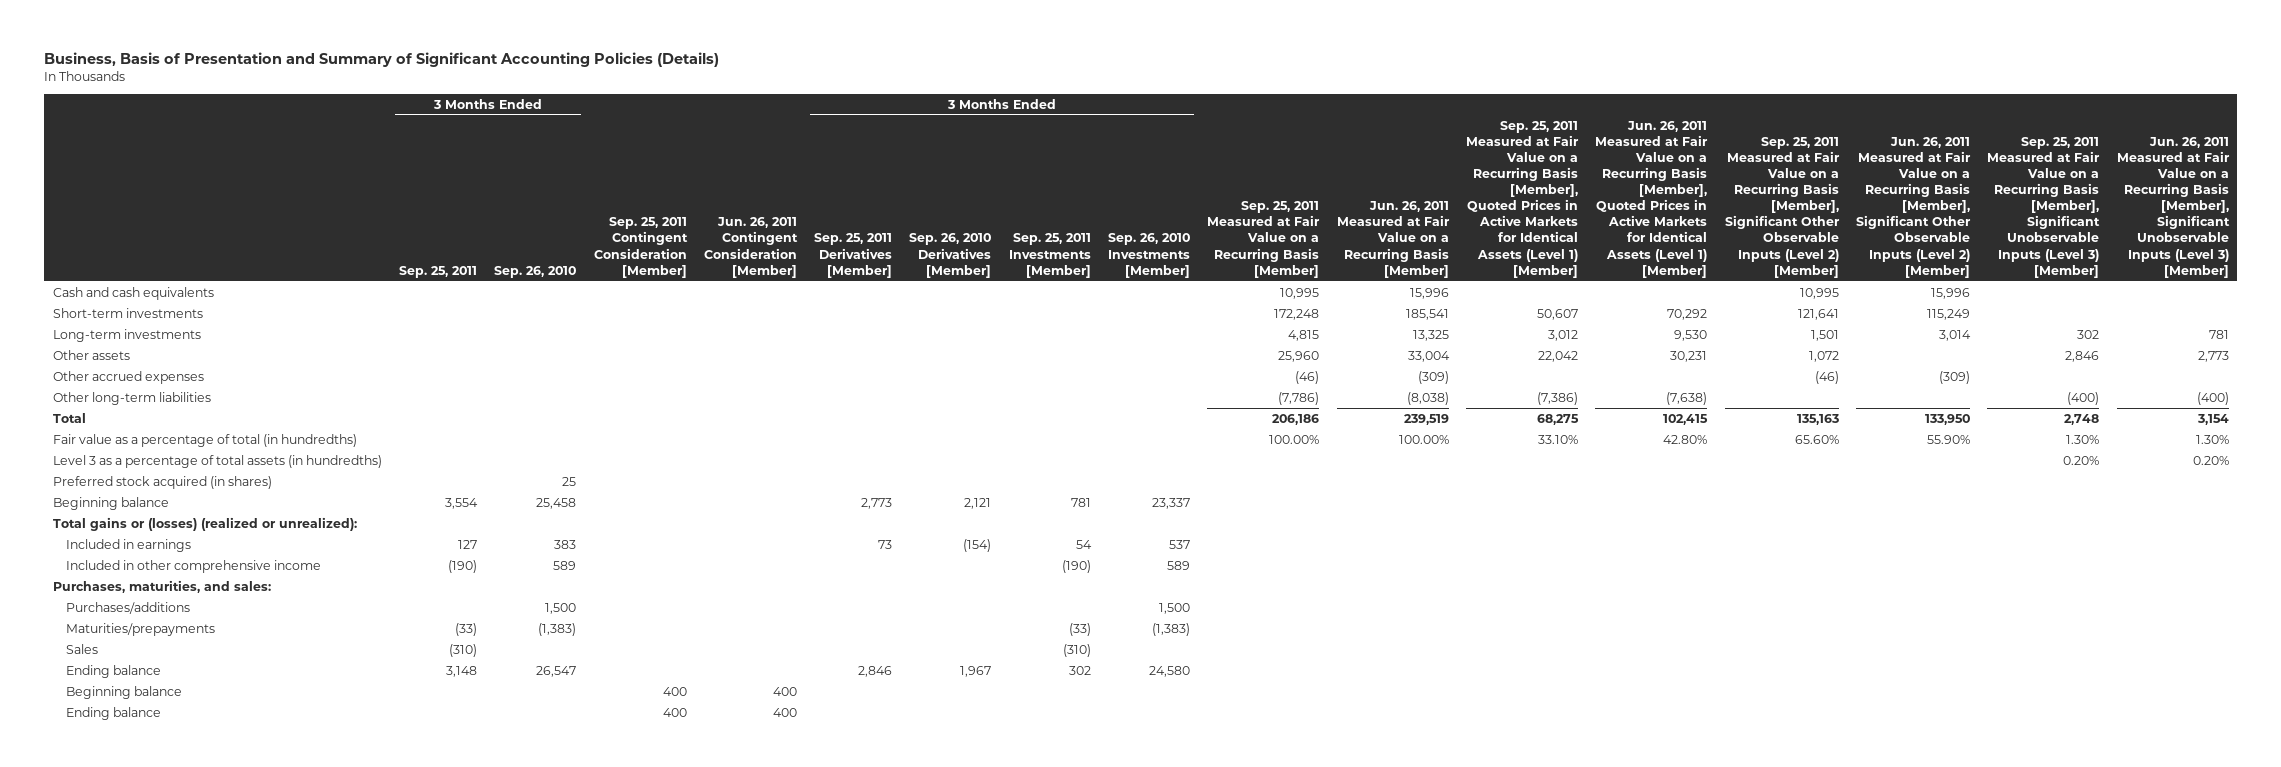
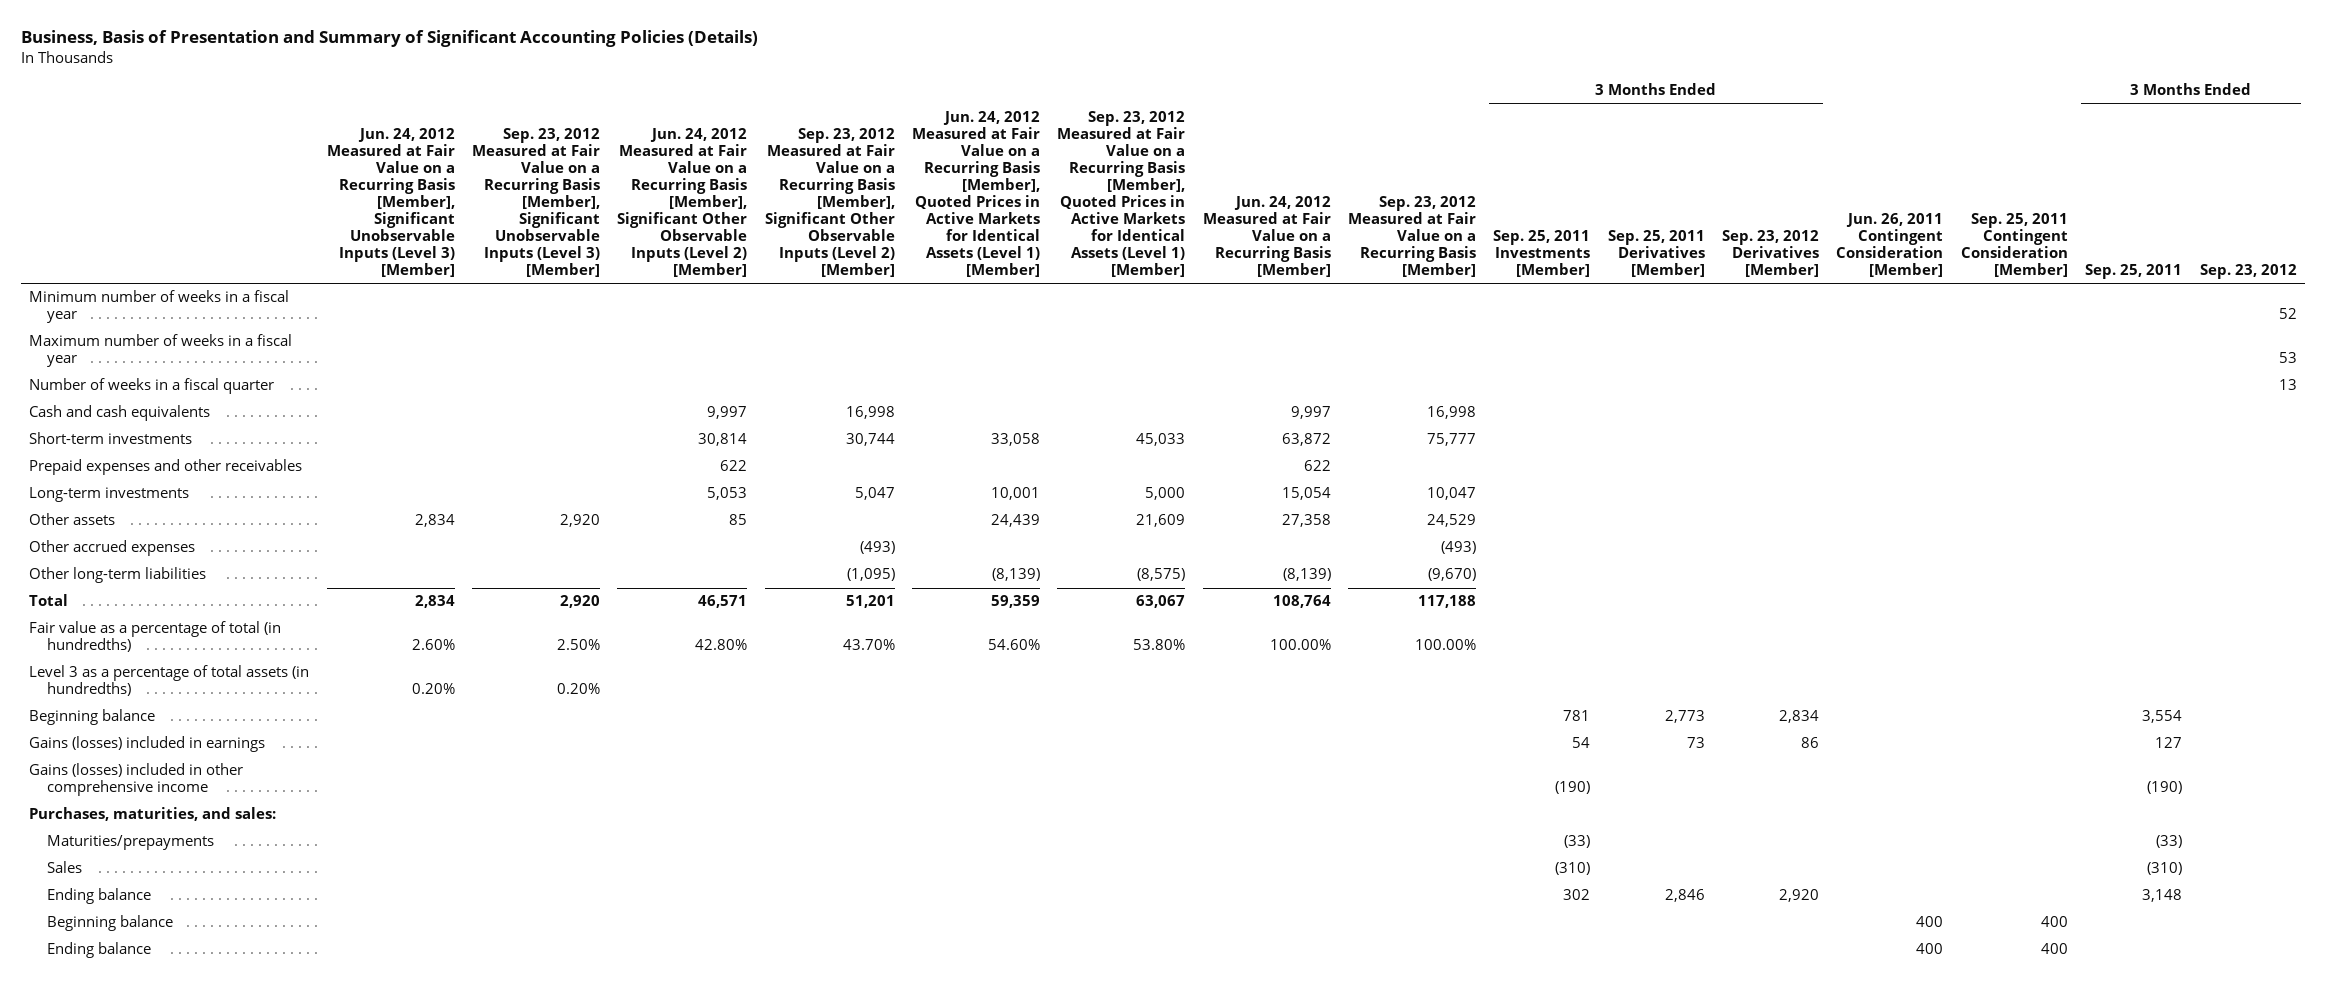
- | 3 Months Ended Sep. 25, 2011 | 3 Months Ended Sep. 26, 2010 | Sep. 25, 2011 Contingent Consideration [Member] | Jun. 26, 2011 Contingent Consideration [Member] | 3 Months Ended Sep. 25, 2011 Derivatives [Member] | 3 Months Ended Sep. 26, 2010 Derivatives [Member] | 3 Months Ended Sep. 25, 2011 Investments [Member] | 3 Months Ended Sep. 26, 2010 Investments [Member] | Sep. 25, 2011 Measured at Fair Value on a Recurring Basis [Member] | Jun. 26, 2011 Measured at Fair Value on a Recurring Basis [Member] | Sep. 25, 2011 Measured at Fair Value on a Recurring Basis [Member], Quoted Prices in Active Markets for Identical Assets (Level 1) [Member] | Jun. 26, 2011 Measured at Fair Value on a Recurring Basis [Member], Quoted Prices in Active Markets for Identical Assets (Level 1) [Member] | Sep. 25, 2011 Measured at Fair Value on a Recurring Basis [Member], Significant Other Observable Inputs (Level 2) [Member] | Jun. 26, 2011 Measured at Fair Value on a Recurring Basis [Member], Significant Other Observable Inputs (Level 2) [Member] | Sep. 25, 2011 Measured at Fair Value on a Recurring Basis [Member], Significant Unobservable Inputs (Level 3) [Member] | Jun. 26, 2011 Measured at Fair Value on a Recurring Basis [Member], Significant Unobservable Inputs (Level 3) [Member]
+ | Jun. 24, 2012 Measured at Fair Value on a Recurring Basis [Member], Significant Unobservable Inputs (Level 3) [Member] | Sep. 23, 2012 Measured at Fair Value on a Recurring Basis [Member], Significant Unobservable Inputs (Level 3) [Member] | Jun. 24, 2012 Measured at Fair Value on a Recurring Basis [Member], Significant Other Observable Inputs (Level 2) [Member] | Sep. 23, 2012 Measured at Fair Value on a Recurring Basis [Member], Significant Other Observable Inputs (Level 2) [Member] | Jun. 24, 2012 Measured at Fair Value on a Recurring Basis [Member], Quoted Prices in Active Markets for Identical Assets (Level 1) [Member] | Sep. 23, 2012 Measured at Fair Value on a Recurring Basis [Member], Quoted Prices in Active Markets for Identical Assets (Level 1) [Member] | Jun. 24, 2012 Measured at Fair Value on a Recurring Basis [Member] | Sep. 23, 2012 Measured at Fair Value on a Recurring Basis [Member] | 3 Months Ended Sep. 25, 2011 Investments [Member] | 3 Months Ended Sep. 25, 2011 Derivatives [Member] | 3 Months Ended Sep. 23, 2012 Derivatives [Member] | Jun. 26, 2011 Contingent Consideration [Member] | Sep. 25, 2011 Contingent Consideration [Member] | 3 Months Ended Sep. 25, 2011 | 3 Months Ended Sep. 23, 2012
+ Minimum number of weeks in a fiscal year | | | | | | | | | | | | | | | 52
+ Maximum number of weeks in a fiscal year | | | | | | | | | | | | | | | 53
+ Number of weeks in a fiscal quarter | | | | | | | | | | | | | | | 13
+ Prepaid expenses and other receivables | | | 622 | | | | 622 | | | | | | | |
- Preferred stock acquired (in shares) | | 25 | | | | | | | | | | | | | |
- Total gains or (losses) (realized or unrealized):
- Included in earnings | 127 | 383 | | | 73 | (154) | 54 | 537 | | | | | | | |
- Included in other comprehensive income | (190) | 589 | | | | | (190) | 589 | | | | | | | |
+ Gains (losses) included in earnings | | | | | | | | | 54 | 73 | 86 | | | 127 |
+ Gains (losses) included in other comprehensive income | | | | | | | | | (190) | | | | | (190) |
- Purchases/additions | | 1,500 | | | | | | 1,500 | | | | | | | |

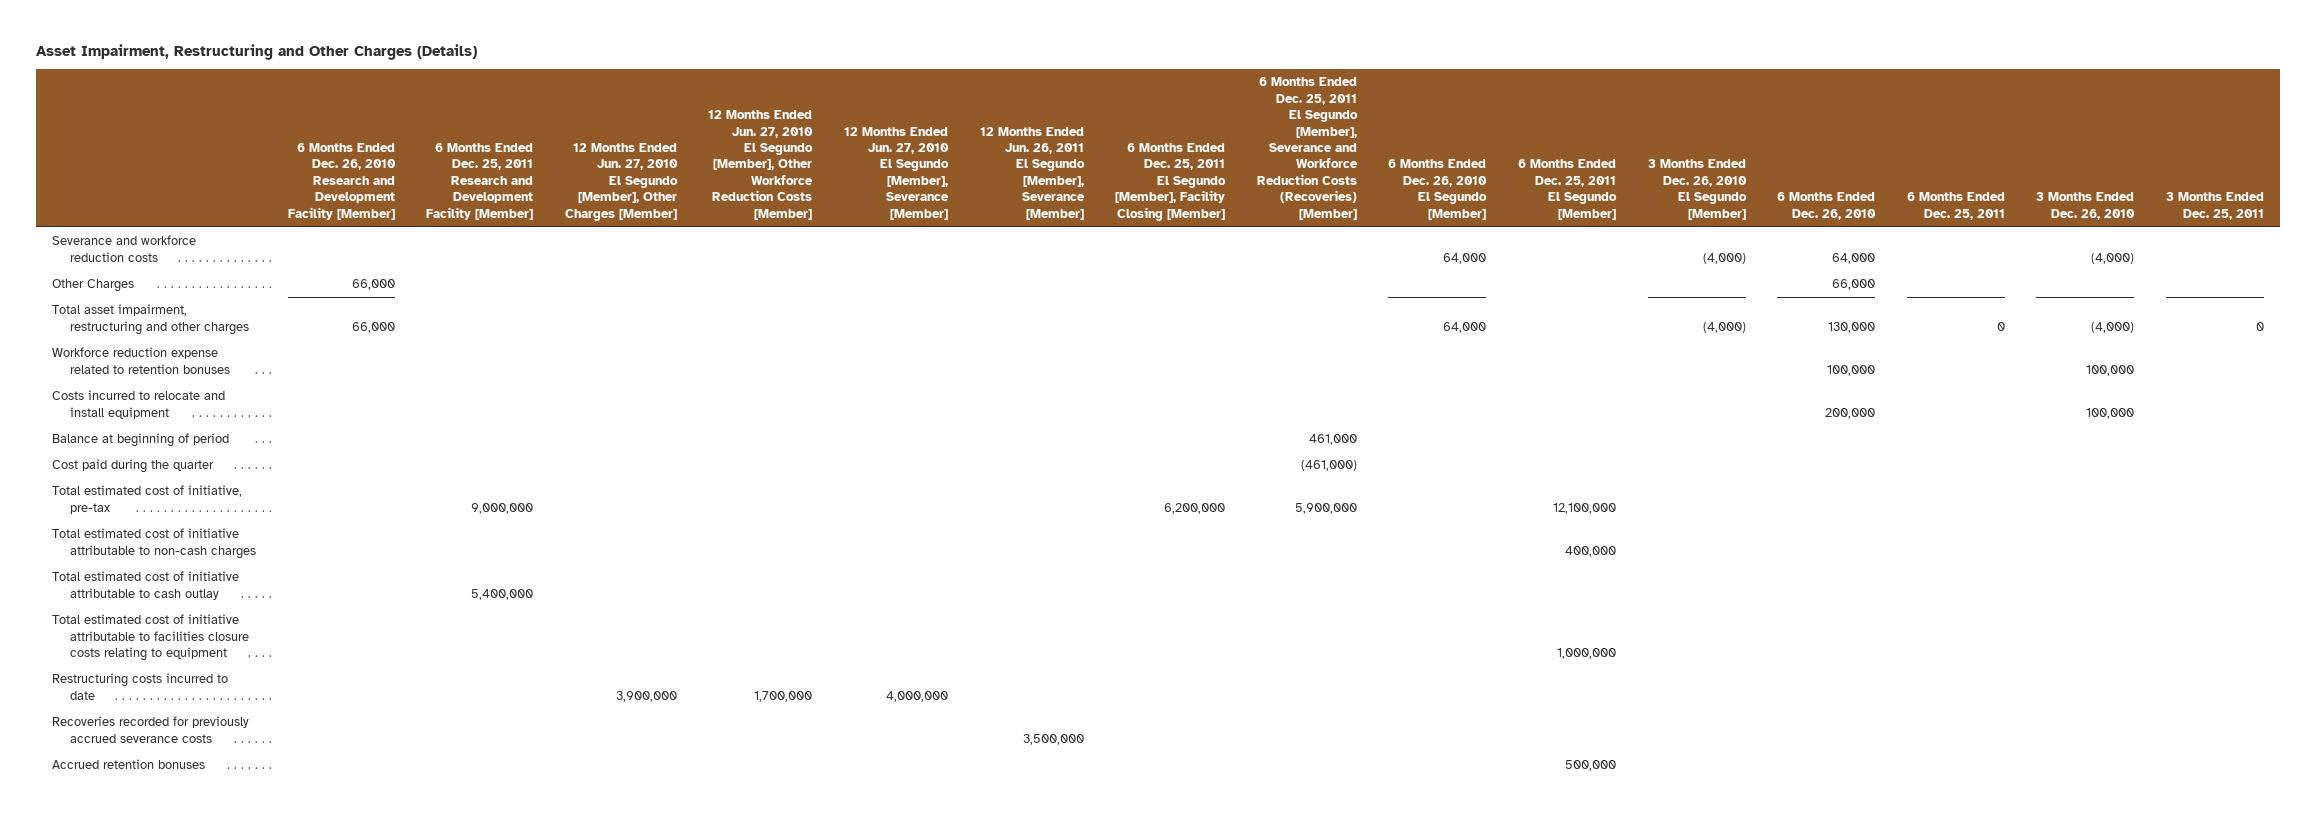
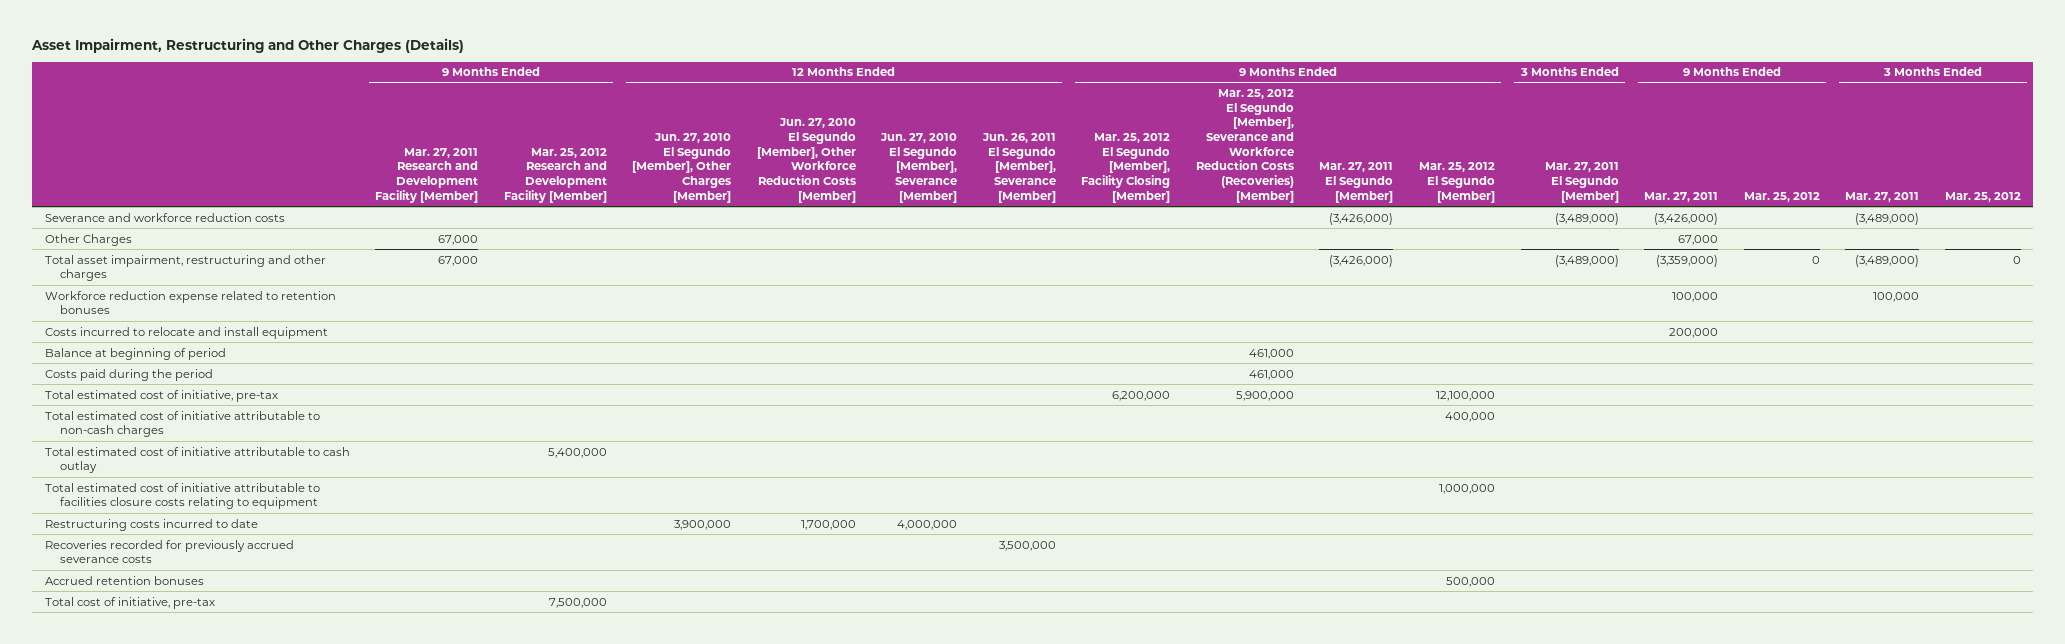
- | 6 Months Ended Dec. 26, 2010 Research and Development Facility [Member] | 6 Months Ended Dec. 25, 2011 Research and Development Facility [Member] | 12 Months Ended Jun. 27, 2010 El Segundo [Member], Other Charges [Member] | 12 Months Ended Jun. 27, 2010 El Segundo [Member], Other Workforce Reduction Costs [Member] | 12 Months Ended Jun. 27, 2010 El Segundo [Member], Severance [Member] | 12 Months Ended Jun. 26, 2011 El Segundo [Member], Severance [Member] | 6 Months Ended Dec. 25, 2011 El Segundo [Member], Facility Closing [Member] | 6 Months Ended Dec. 25, 2011 El Segundo [Member], Severance and Workforce Reduction Costs (Recoveries) [Member] | 6 Months Ended Dec. 26, 2010 El Segundo [Member] | 6 Months Ended Dec. 25, 2011 El Segundo [Member] | 3 Months Ended Dec. 26, 2010 El Segundo [Member] | 6 Months Ended Dec. 26, 2010 | 6 Months Ended Dec. 25, 2011 | 3 Months Ended Dec. 26, 2010 | 3 Months Ended Dec. 25, 2011
+ | 9 Months Ended Mar. 27, 2011 Research and Development Facility [Member] | 9 Months Ended Mar. 25, 2012 Research and Development Facility [Member] | 12 Months Ended Jun. 27, 2010 El Segundo [Member], Other Charges [Member] | 12 Months Ended Jun. 27, 2010 El Segundo [Member], Other Workforce Reduction Costs [Member] | 12 Months Ended Jun. 27, 2010 El Segundo [Member], Severance [Member] | 12 Months Ended Jun. 26, 2011 El Segundo [Member], Severance [Member] | 9 Months Ended Mar. 25, 2012 El Segundo [Member], Facility Closing [Member] | 9 Months Ended Mar. 25, 2012 El Segundo [Member], Severance and Workforce Reduction Costs (Recoveries) [Member] | 9 Months Ended Mar. 27, 2011 El Segundo [Member] | 9 Months Ended Mar. 25, 2012 El Segundo [Member] | 3 Months Ended Mar. 27, 2011 El Segundo [Member] | 9 Months Ended Mar. 27, 2011 | 9 Months Ended Mar. 25, 2012 | 3 Months Ended Mar. 27, 2011 | 3 Months Ended Mar. 25, 2012
- Cost paid during the quarter | | | | | | | | (461,000) | | | | | | |
+ Costs paid during the period | | | | | | | | 461,000 | | | | | | |
+ Total cost of initiative, pre-tax | | 7,500,000 | | | | | | | | | | | | |

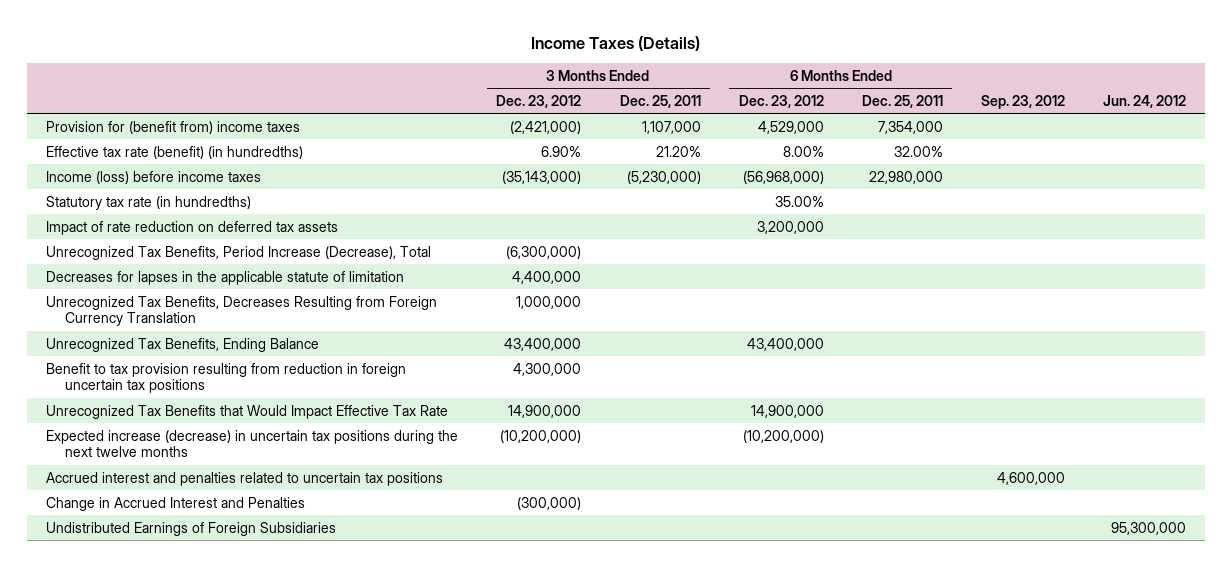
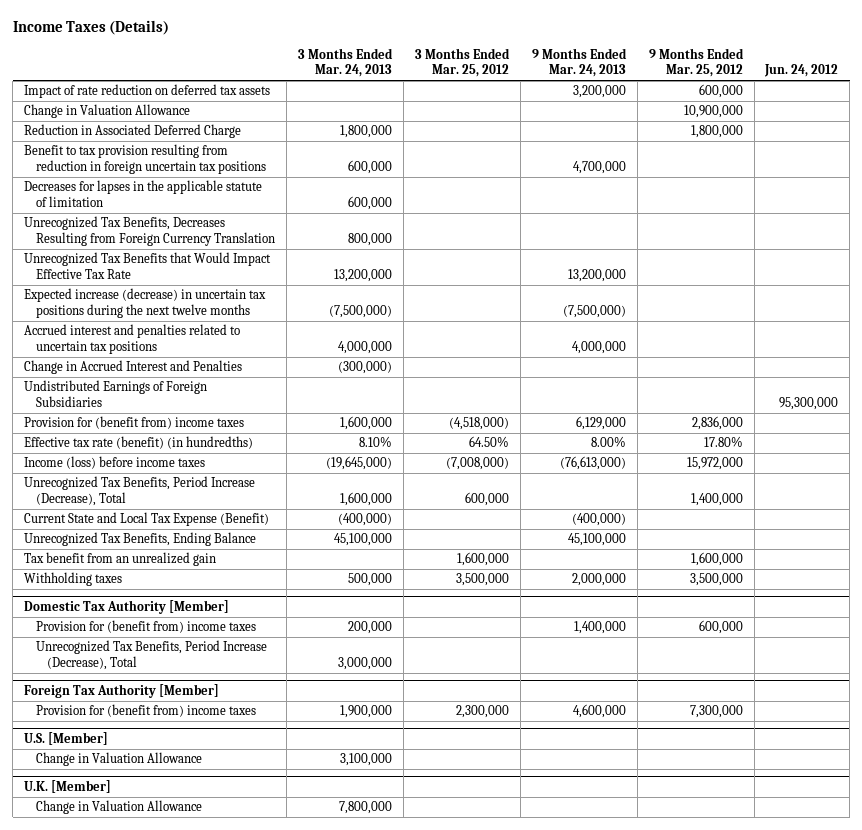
- | 3 Months Ended Dec. 23, 2012 | 3 Months Ended Dec. 25, 2011 | 6 Months Ended Dec. 23, 2012 | 6 Months Ended Dec. 25, 2011 | Sep. 23, 2012 | Jun. 24, 2012
+ | 3 Months Ended Mar. 24, 2013 | 3 Months Ended Mar. 25, 2012 | 9 Months Ended Mar. 24, 2013 | 9 Months Ended Mar. 25, 2012 | Jun. 24, 2012
- Statutory tax rate (in hundredths) | | | 35.00% | | |
+ Change in Valuation Allowance | | | | 10,900,000 |
+ Reduction in Associated Deferred Charge | 1,800,000 | | | 1,800,000 |
moved up: Benefit to tax provision resulting from reduction in foreign uncertain tax positions | 600,000 | | 4,700,000 | |
moved down: Provision for (benefit from) income taxes | 1,600,000 | (4,518,000) | 6,129,000 | 2,836,000 |
moved down: Effective tax rate (benefit) (in hundredths) | 8.10% | 64.50% | 8.00% | 17.80% |
moved down: Income (loss) before income taxes | (19,645,000) | (7,008,000) | (76,613,000) | 15,972,000 |
moved down: Unrecognized Tax Benefits, Period Increase (Decrease), Total | 1,600,000 | 600,000 | | 1,400,000 |
+ Current State and Local Tax Expense (Benefit) | (400,000) | | (400,000) | |
moved down: Unrecognized Tax Benefits, Ending Balance | 45,100,000 | | 45,100,000 | |
+ Tax benefit from an unrealized gain | | 1,600,000 | | 1,600,000 |
+ Withholding taxes | 500,000 | 3,500,000 | 2,000,000 | 3,500,000 |
+ Domestic Tax Authority [Member]
+ Provision for (benefit from) income taxes | 200,000 | | 1,400,000 | 600,000 |
+ Unrecognized Tax Benefits, Period Increase (Decrease), Total | 3,000,000 | | | |
+ Foreign Tax Authority [Member]
+ Provision for (benefit from) income taxes | 1,900,000 | 2,300,000 | 4,600,000 | 7,300,000 |
+ U.S. [Member]
+ Change in Valuation Allowance | 3,100,000 | | | |
+ U.K. [Member]
+ Change in Valuation Allowance | 7,800,000 | | | |

